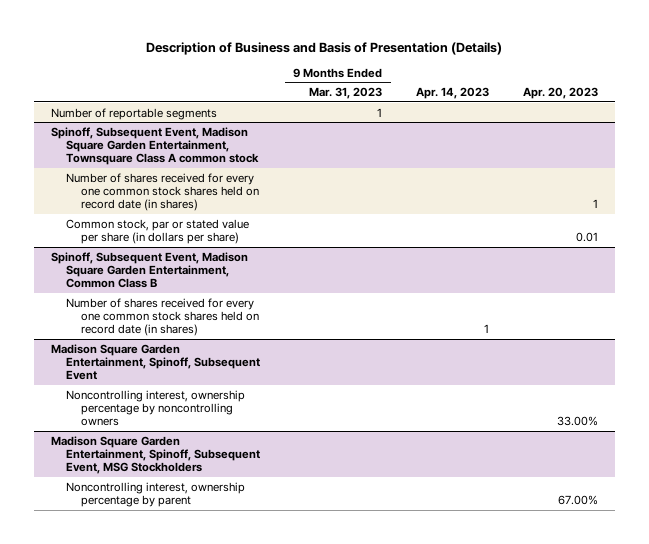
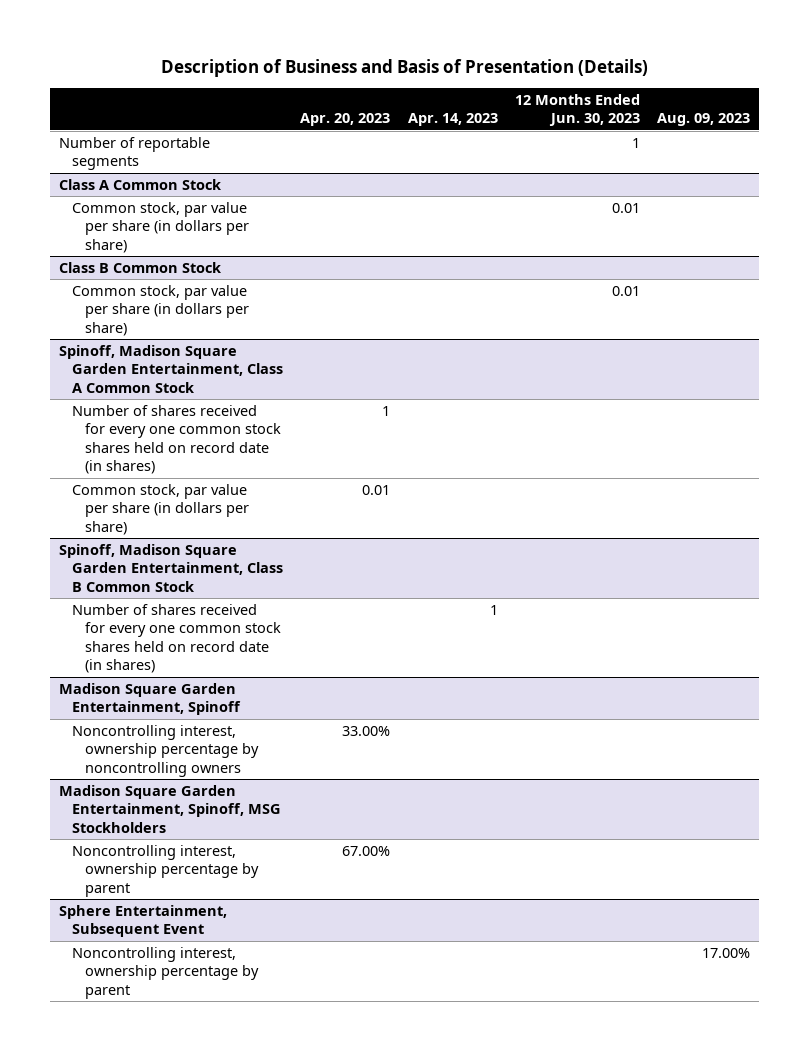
- | 9 Months Ended Mar. 31, 2023 | Apr. 14, 2023 | Apr. 20, 2023
+ | Apr. 20, 2023 | Apr. 14, 2023 | 12 Months Ended Jun. 30, 2023 | Aug. 09, 2023
- Spinoff, Subsequent Event, Madison Square Garden Entertainment, Townsquare Class A common stock
+ Class A Common Stock
+ Common stock, par value per share (in dollars per share) | | | 0.01 |
+ Class B Common Stock
+ Common stock, par value per share (in dollars per share) | | | 0.01 |
+ Spinoff, Madison Square Garden Entertainment, Class A Common Stock
- Common stock, par or stated value per share (in dollars per share) | | | 0.01
- Spinoff, Subsequent Event, Madison Square Garden Entertainment, Common Class B
+ Common stock, par value per share (in dollars per share) | 0.01 | | |
+ Spinoff, Madison Square Garden Entertainment, Class B Common Stock
- Madison Square Garden Entertainment, Spinoff, Subsequent Event
+ Madison Square Garden Entertainment, Spinoff
- Madison Square Garden Entertainment, Spinoff, Subsequent Event, MSG Stockholders
+ Madison Square Garden Entertainment, Spinoff, MSG Stockholders
+ Sphere Entertainment, Subsequent Event
+ Noncontrolling interest, ownership percentage by parent | | | | 17.00%

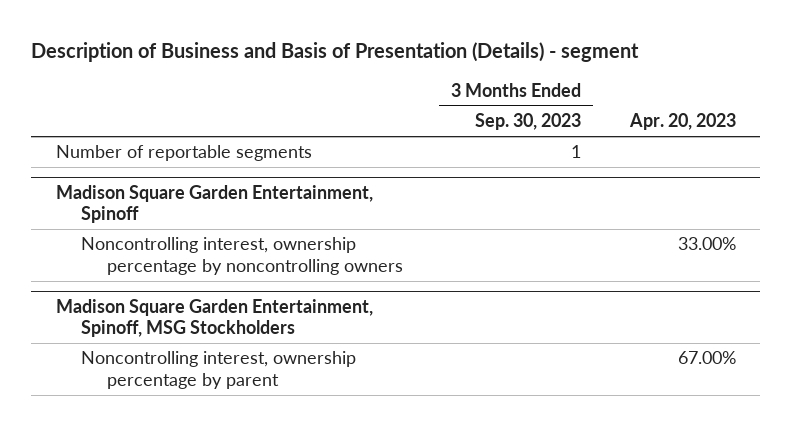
- Description of Business and Basis of Presentation (Details)
+ Description of Business and Basis of Presentation (Details) - segment
- | Apr. 20, 2023 | Apr. 14, 2023 | 12 Months Ended Jun. 30, 2023 | Aug. 09, 2023
+ | 3 Months Ended Sep. 30, 2023 | Apr. 20, 2023
- Class A Common Stock
- Common stock, par value per share (in dollars per share) | | | 0.01 |
- Class B Common Stock
- Common stock, par value per share (in dollars per share) | | | 0.01 |
- Spinoff, Madison Square Garden Entertainment, Class A Common Stock
- Number of shares received for every one common stock shares held on record date (in shares) | 1 | | |
- Common stock, par value per share (in dollars per share) | 0.01 | | |
- Spinoff, Madison Square Garden Entertainment, Class B Common Stock
- Number of shares received for every one common stock shares held on record date (in shares) | | 1 | |
- Sphere Entertainment, Subsequent Event
- Noncontrolling interest, ownership percentage by parent | | | | 17.00%

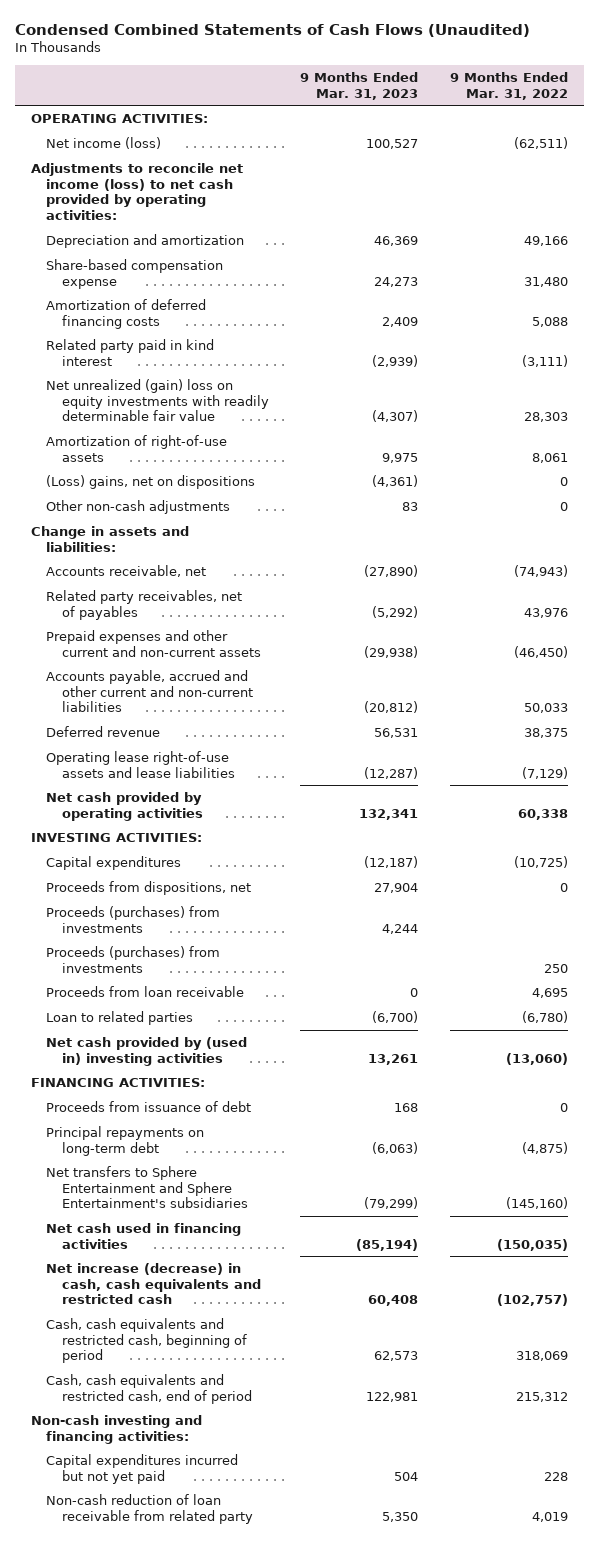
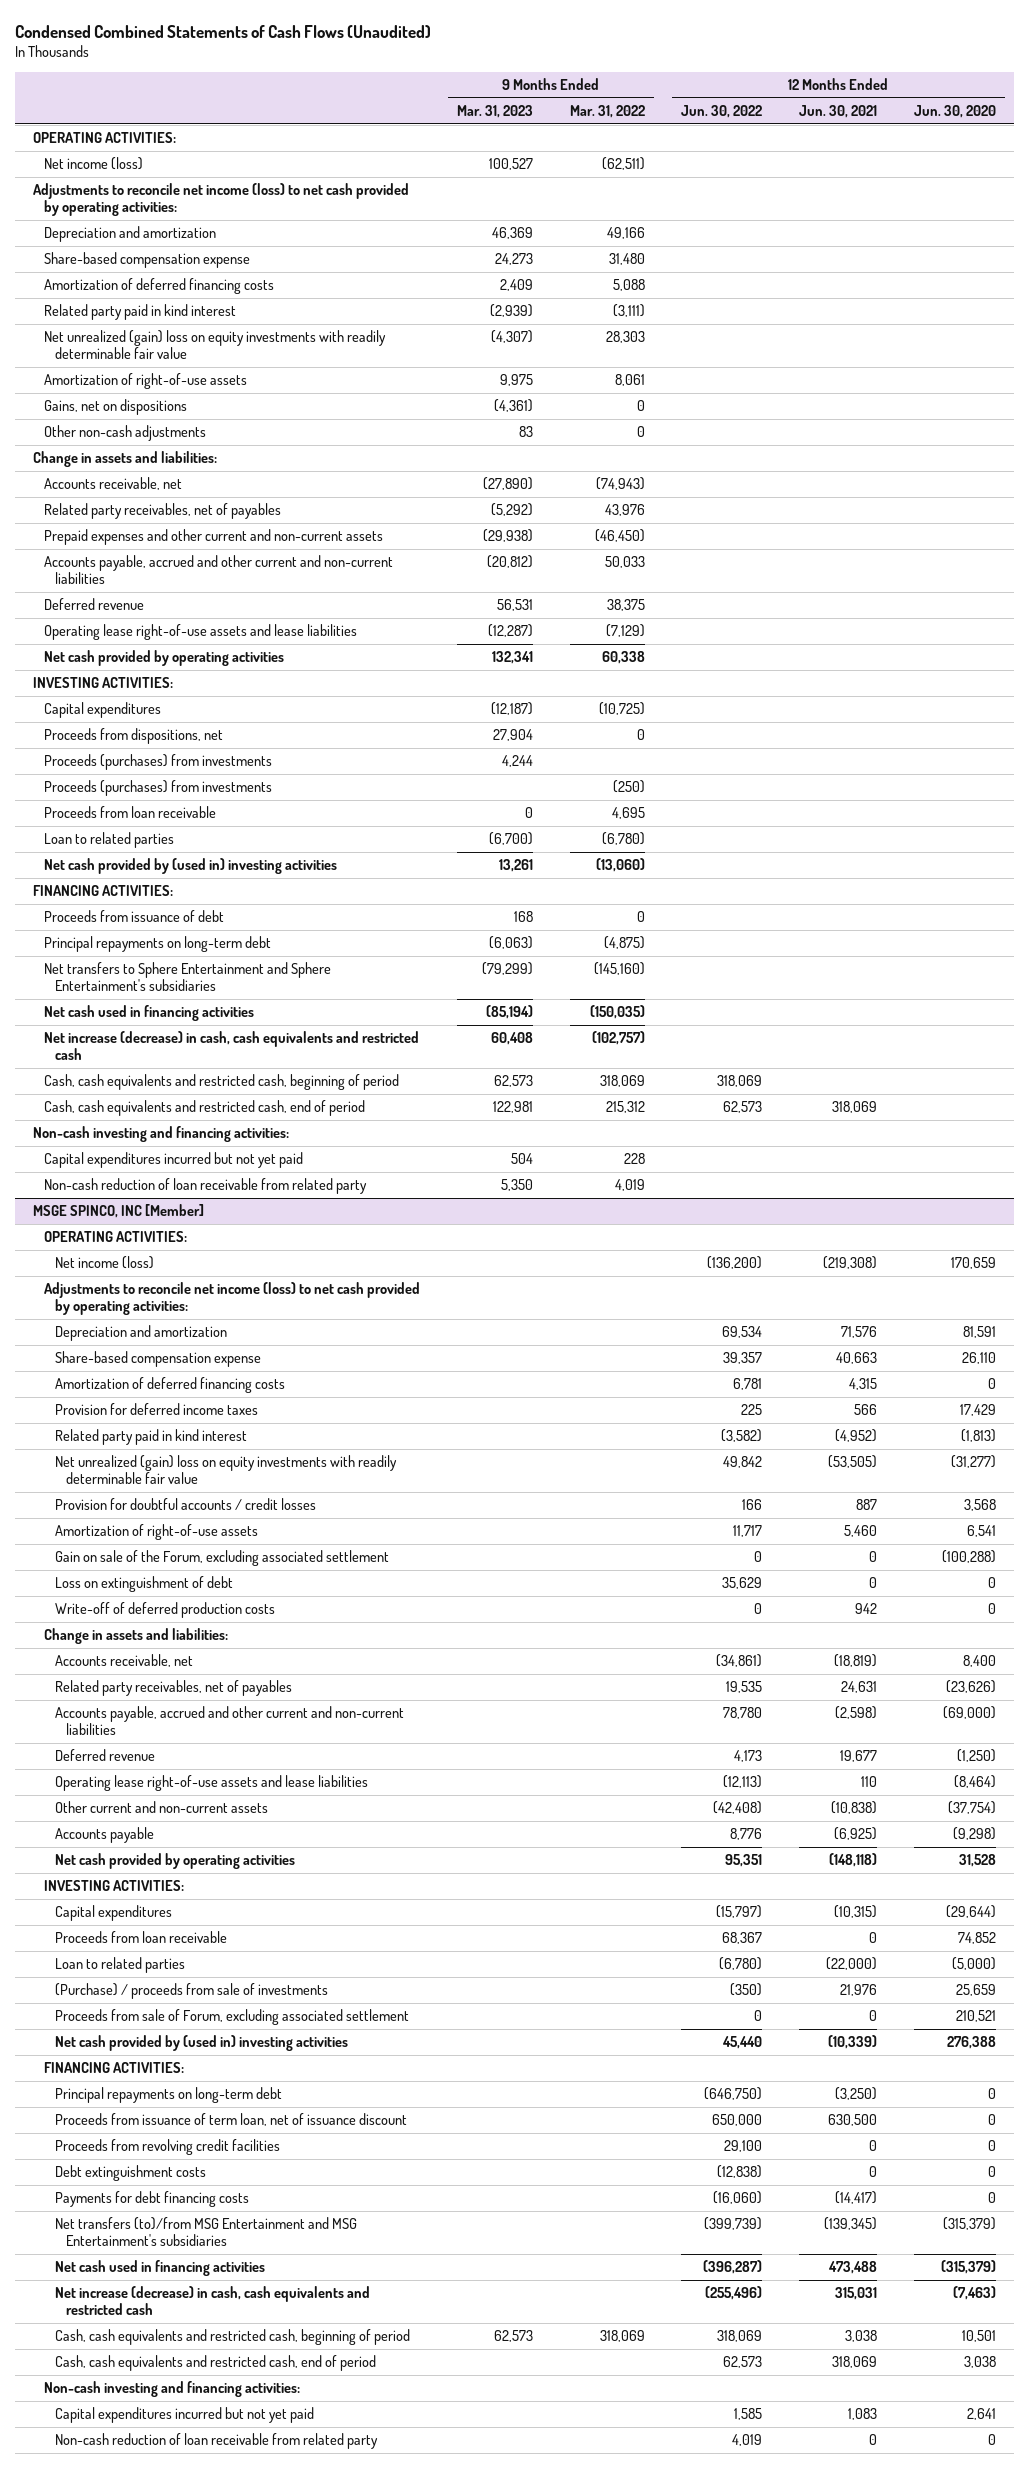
- | 9 Months Ended Mar. 31, 2023 | 9 Months Ended Mar. 31, 2022
+ | 9 Months Ended Mar. 31, 2023 | 9 Months Ended Mar. 31, 2022 | 12 Months Ended Jun. 30, 2022 | 12 Months Ended Jun. 30, 2021 | 12 Months Ended Jun. 30, 2020
- (Loss) gains, net on dispositions | (4,361) | 0
+ Gains, net on dispositions | (4,361) | 0 | | |
- Proceeds (purchases) from investments | | 250
+ Proceeds (purchases) from investments | | (250) | | |
+ MSGE SPINCO, INC [Member]
+ OPERATING ACTIVITIES:
+ Net income (loss) | | | (136,200) | (219,308) | 170,659
+ Adjustments to reconcile net income (loss) to net cash provided by operating activities:
+ Depreciation and amortization | | | 69,534 | 71,576 | 81,591
+ Share-based compensation expense | | | 39,357 | 40,663 | 26,110
+ Amortization of deferred financing costs | | | 6,781 | 4,315 | 0
+ Provision for deferred income taxes | | | 225 | 566 | 17,429
+ Related party paid in kind interest | | | (3,582) | (4,952) | (1,813)
+ Net unrealized (gain) loss on equity investments with readily determinable fair value | | | 49,842 | (53,505) | (31,277)
+ Provision for doubtful accounts / credit losses | | | 166 | 887 | 3,568
+ Amortization of right-of-use assets | | | 11,717 | 5,460 | 6,541
+ Gain on sale of the Forum, excluding associated settlement | | | 0 | 0 | (100,288)
+ Loss on extinguishment of debt | | | 35,629 | 0 | 0
+ Write-off of deferred production costs | | | 0 | 942 | 0
+ Change in assets and liabilities:
+ Accounts receivable, net | | | (34,861) | (18,819) | 8,400
+ Related party receivables, net of payables | | | 19,535 | 24,631 | (23,626)
+ Accounts payable, accrued and other current and non-current liabilities | | | 78,780 | (2,598) | (69,000)
+ Deferred revenue | | | 4,173 | 19,677 | (1,250)
+ Operating lease right-of-use assets and lease liabilities | | | (12,113) | 110 | (8,464)
+ Other current and non-current assets | | | (42,408) | (10,838) | (37,754)
+ Accounts payable | | | 8,776 | (6,925) | (9,298)
+ Net cash provided by operating activities | | | 95,351 | (148,118) | 31,528
+ INVESTING ACTIVITIES:
+ Capital expenditures | | | (15,797) | (10,315) | (29,644)
+ Proceeds from loan receivable | | | 68,367 | 0 | 74,852
+ Loan to related parties | | | (6,780) | (22,000) | (5,000)
+ (Purchase) / proceeds from sale of investments | | | (350) | 21,976 | 25,659
+ Proceeds from sale of Forum, excluding associated settlement | | | 0 | 0 | 210,521
+ Net cash provided by (used in) investing activities | | | 45,440 | (10,339) | 276,388
+ FINANCING ACTIVITIES:
+ Principal repayments on long-term debt | | | (646,750) | (3,250) | 0
+ Proceeds from issuance of term loan, net of issuance discount | | | 650,000 | 630,500 | 0
+ Proceeds from revolving credit facilities | | | 29,100 | 0 | 0
+ Debt extinguishment costs | | | (12,838) | 0 | 0
+ Payments for debt financing costs | | | (16,060) | (14,417) | 0
+ Net transfers (to)/from MSG Entertainment and MSG Entertainment's subsidiaries | | | (399,739) | (139,345) | (315,379)
+ Net cash used in financing activities | | | (396,287) | 473,488 | (315,379)
+ Net increase (decrease) in cash, cash equivalents and restricted cash | | | (255,496) | 315,031 | (7,463)
+ Cash, cash equivalents and restricted cash, beginning of period | 62,573 | 318,069 | 318,069 | 3,038 | 10,501
+ Cash, cash equivalents and restricted cash, end of period | | | 62,573 | 318,069 | 3,038
+ Non-cash investing and financing activities:
+ Capital expenditures incurred but not yet paid | | | 1,585 | 1,083 | 2,641
+ Non-cash reduction of loan receivable from related party | | | 4,019 | 0 | 0

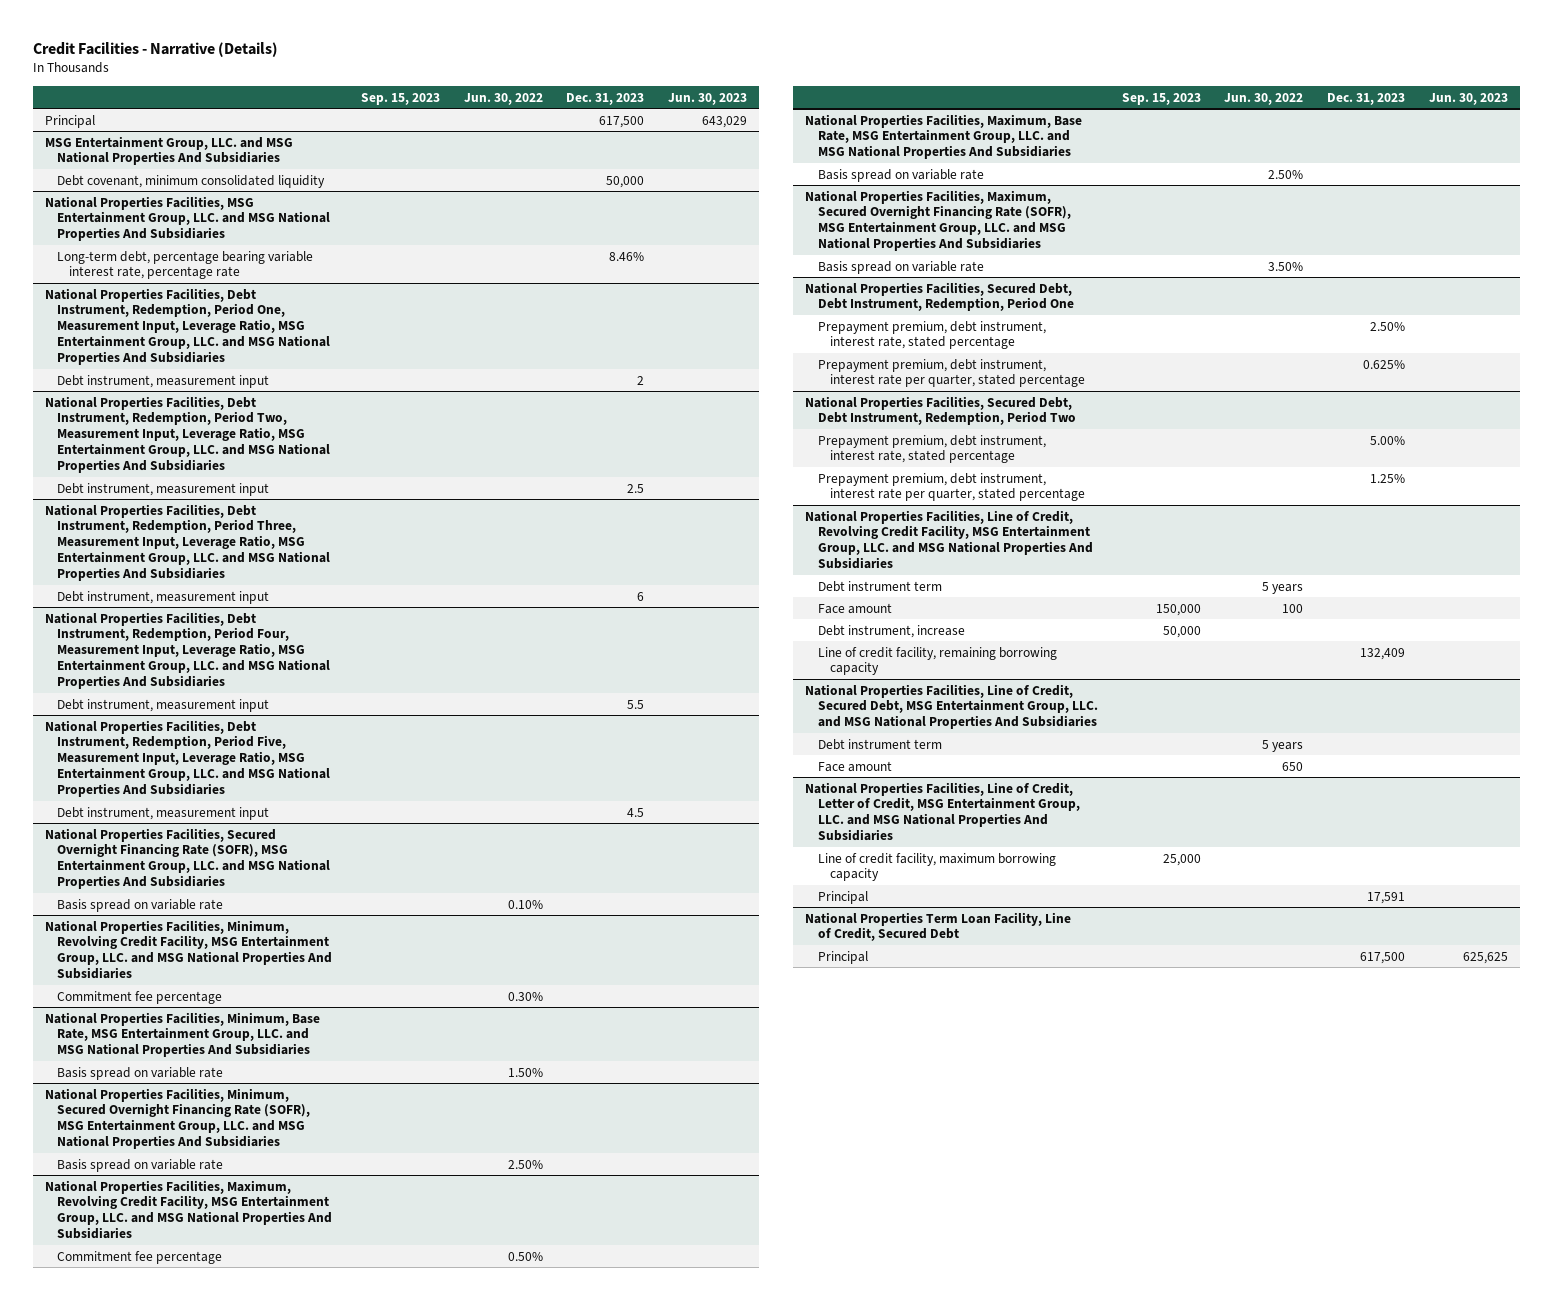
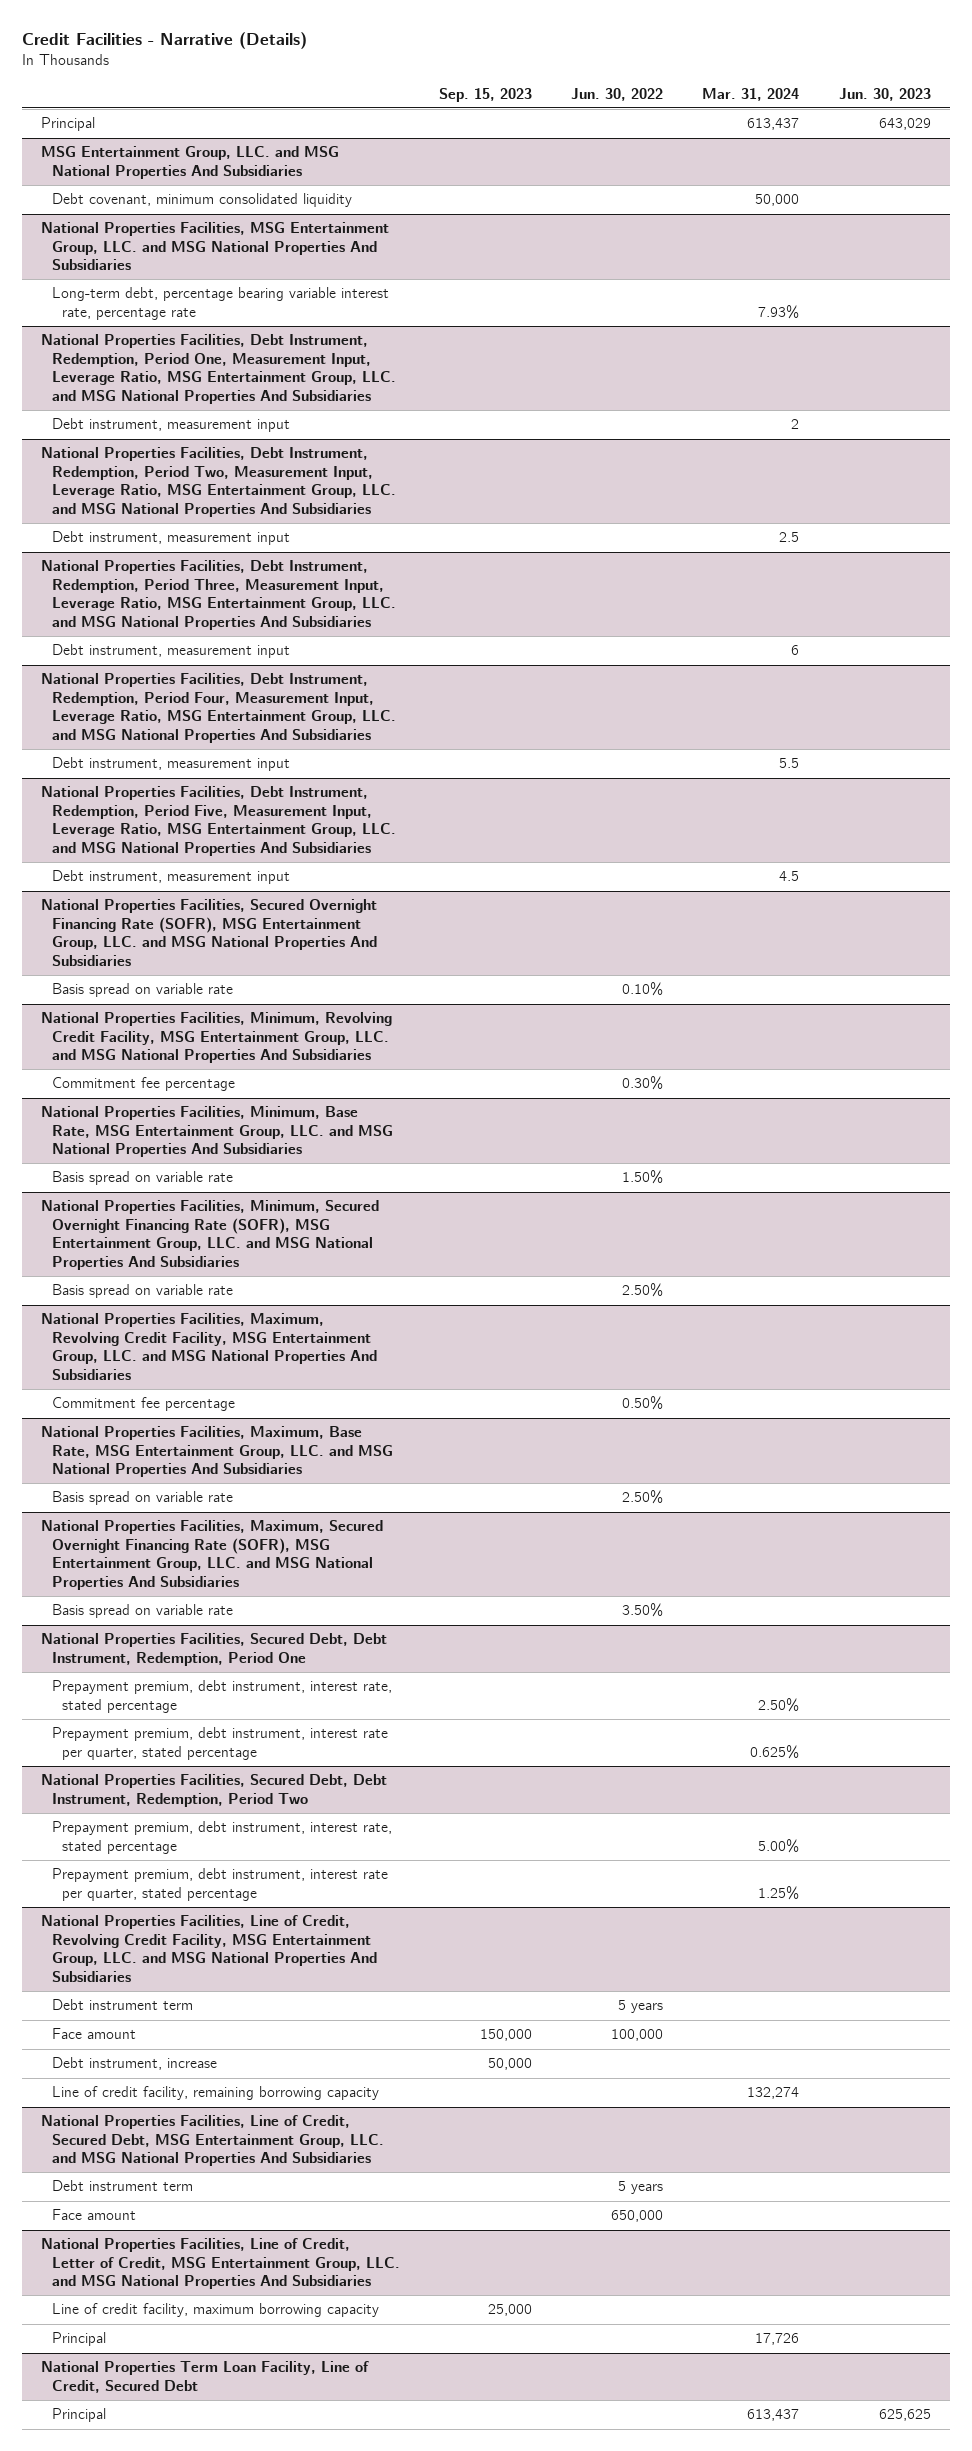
- | Sep. 15, 2023 | Jun. 30, 2022 | Dec. 31, 2023 | Jun. 30, 2023
+ | Sep. 15, 2023 | Jun. 30, 2022 | Mar. 31, 2024 | Jun. 30, 2023
@ National Properties Facilities, Line of Credit, Revolving Credit Facility, MSG Entertainment Group, LLC. and MSG National Properties And Subsidiaries
- Face amount | 150,000 | 100 | |
+ Face amount | 150,000 | 100,000 | |
@ National Properties Facilities, Line of Credit, Secured Debt, MSG Entertainment Group, LLC. and MSG National Properties And Subsidiaries
- Face amount | | 650 | |
+ Face amount | | 650,000 | |

